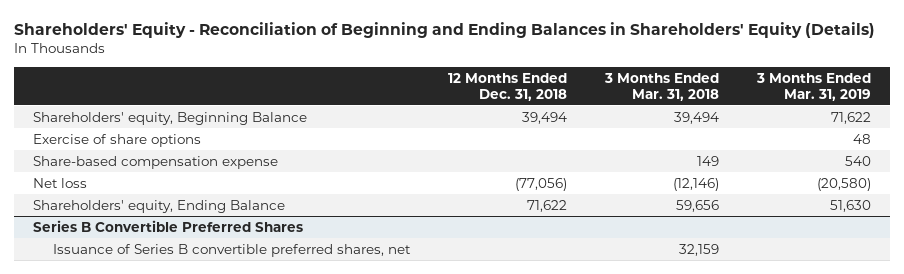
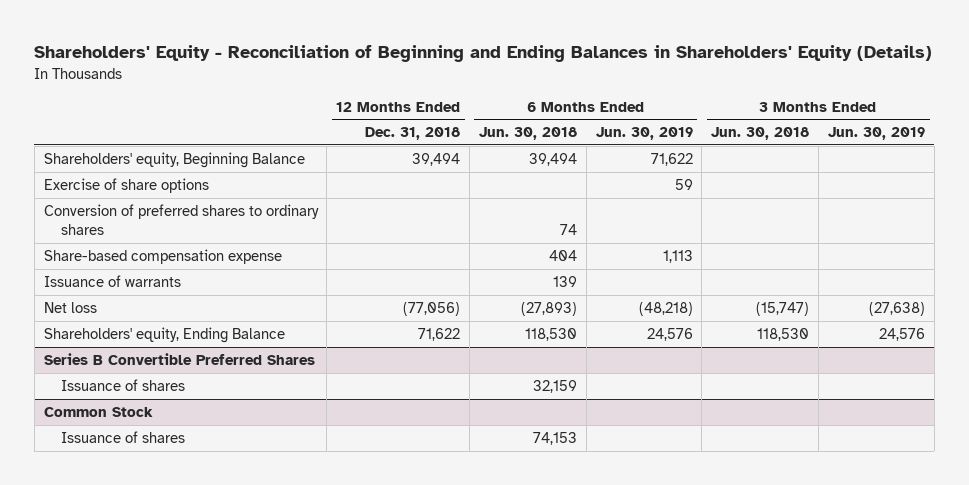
- | 12 Months Ended Dec. 31, 2018 | 3 Months Ended Mar. 31, 2018 | 3 Months Ended Mar. 31, 2019
+ | 12 Months Ended Dec. 31, 2018 | 6 Months Ended Jun. 30, 2018 | 6 Months Ended Jun. 30, 2019 | 3 Months Ended Jun. 30, 2018 | 3 Months Ended Jun. 30, 2019
+ Conversion of preferred shares to ordinary shares | | 74 | | |
+ Issuance of warrants | | 139 | | |
@ Series B Convertible Preferred Shares
- Issuance of Series B convertible preferred shares, net | | 32,159 |
+ Issuance of shares | | 32,159 | | |
+ Common Stock
+ Issuance of shares | | 74,153 | | |

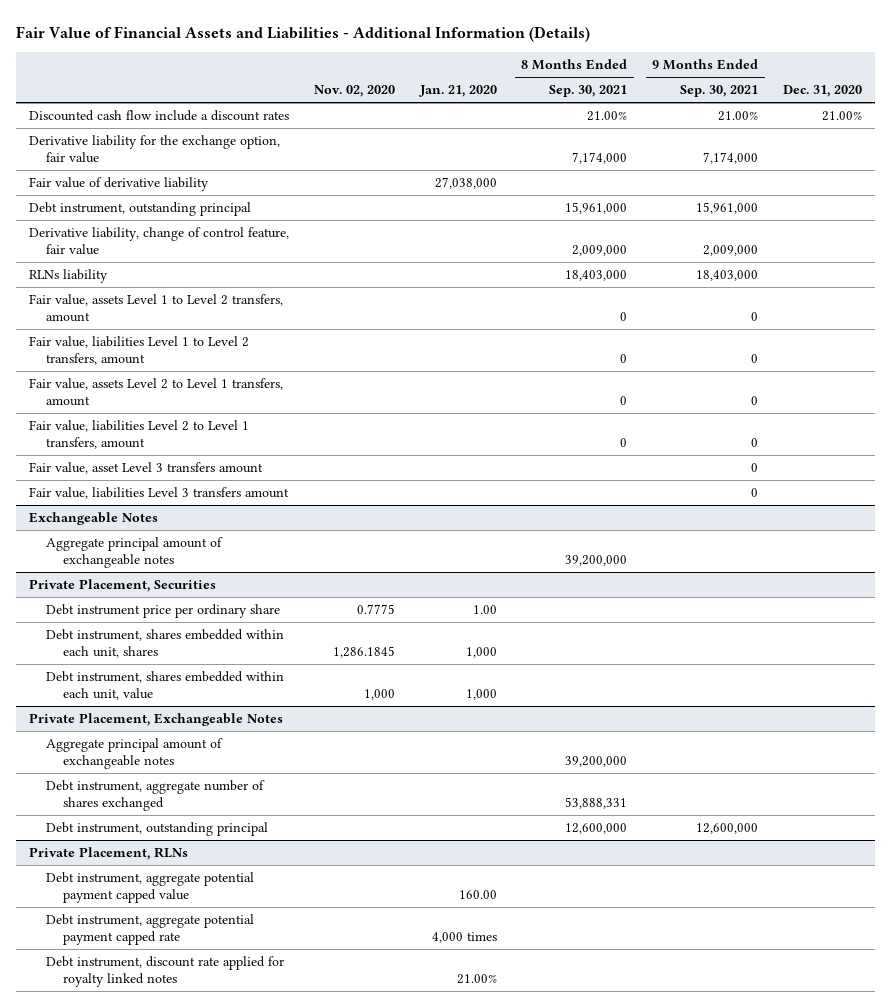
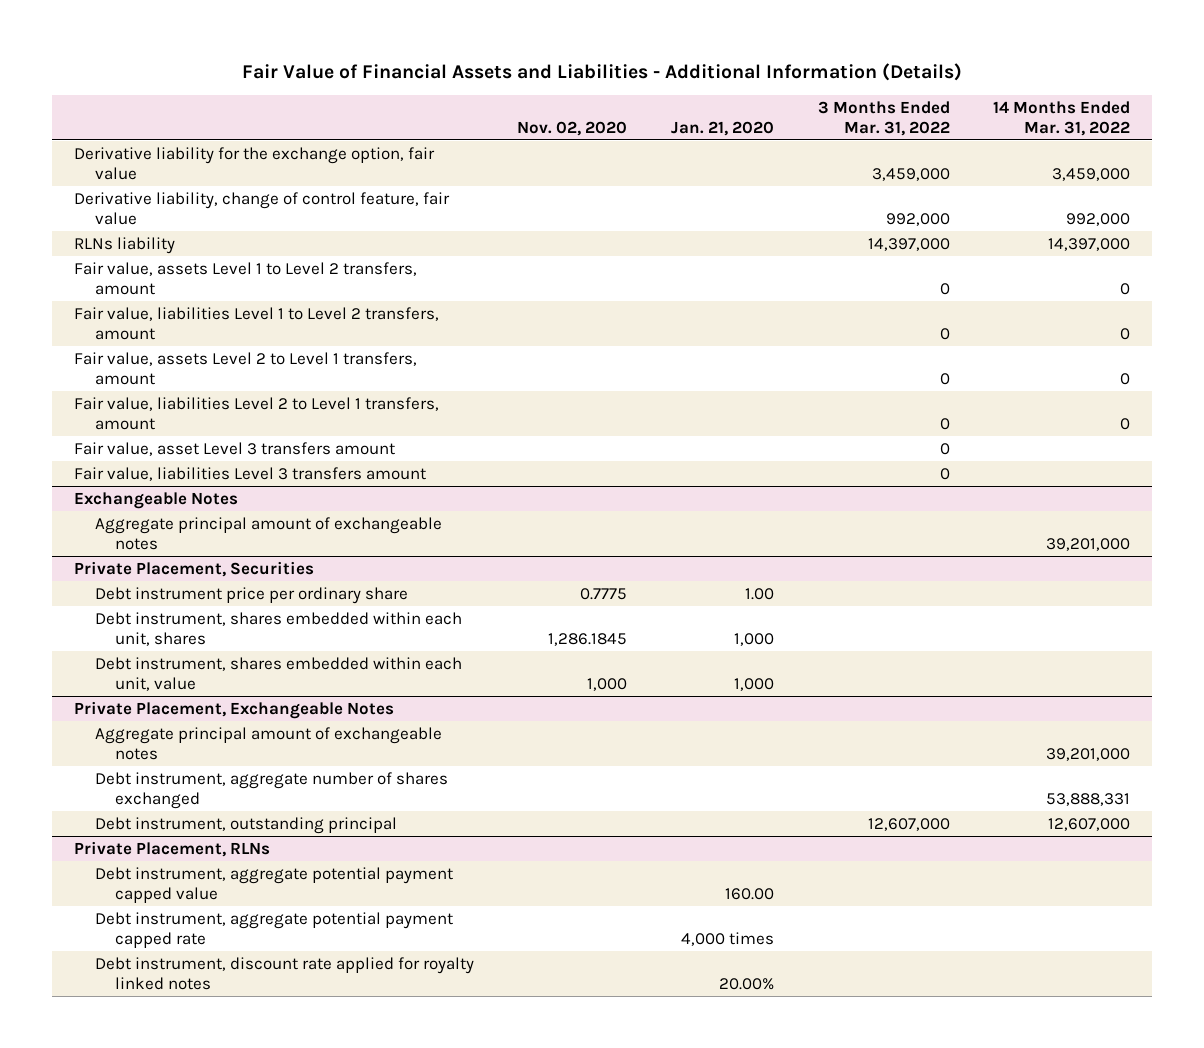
- | Nov. 02, 2020 | Jan. 21, 2020 | 8 Months Ended Sep. 30, 2021 | 9 Months Ended Sep. 30, 2021 | Dec. 31, 2020
+ | Nov. 02, 2020 | Jan. 21, 2020 | 3 Months Ended Mar. 31, 2022 | 14 Months Ended Mar. 31, 2022
- Discounted cash flow include a discount rates | | | 21.00% | 21.00% | 21.00%
- Fair value of derivative liability | | 27,038,000 | | |
- Debt instrument, outstanding principal | | | 15,961,000 | 15,961,000 |
@ Private Placement, RLNs
- Debt instrument, discount rate applied for royalty linked notes | | 21.00% | | |
+ Debt instrument, discount rate applied for royalty linked notes | | 20.00% | |

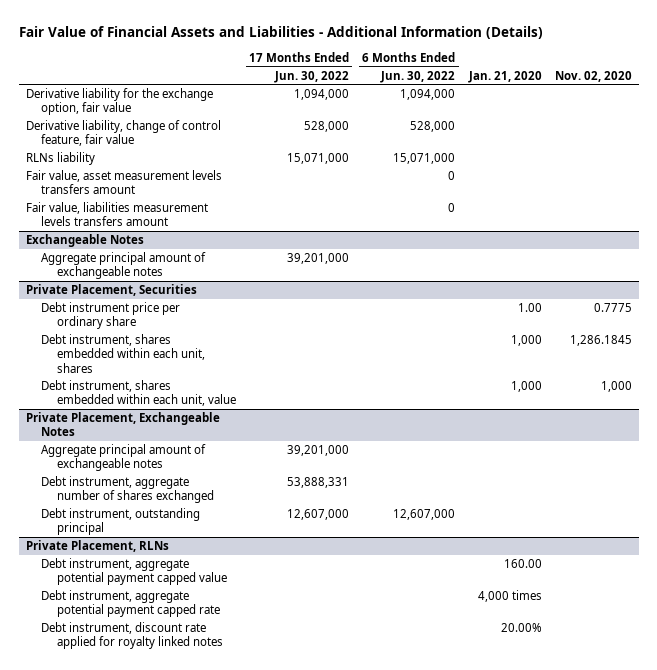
- | Nov. 02, 2020 | Jan. 21, 2020 | 3 Months Ended Mar. 31, 2022 | 14 Months Ended Mar. 31, 2022
+ | 17 Months Ended Jun. 30, 2022 | 6 Months Ended Jun. 30, 2022 | Jan. 21, 2020 | Nov. 02, 2020
- Fair value, assets Level 1 to Level 2 transfers, amount | | | 0 | 0
- Fair value, liabilities Level 1 to Level 2 transfers, amount | | | 0 | 0
- Fair value, assets Level 2 to Level 1 transfers, amount | | | 0 | 0
- Fair value, liabilities Level 2 to Level 1 transfers, amount | | | 0 | 0
- Fair value, asset Level 3 transfers amount | | | 0 |
- Fair value, liabilities Level 3 transfers amount | | | 0 |
+ Fair value, asset measurement levels transfers amount | | 0 | |
+ Fair value, liabilities measurement levels transfers amount | | 0 | |

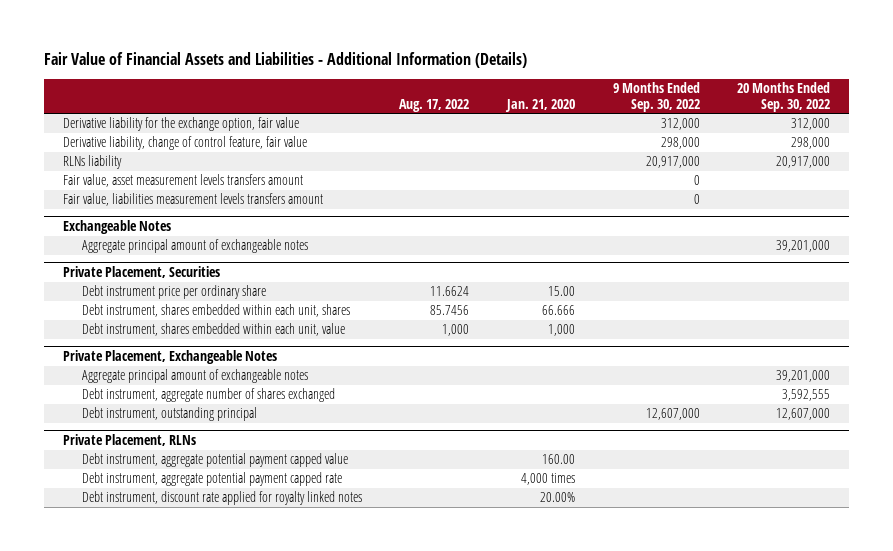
- | 17 Months Ended Jun. 30, 2022 | 6 Months Ended Jun. 30, 2022 | Jan. 21, 2020 | Nov. 02, 2020
+ | Aug. 17, 2022 | Jan. 21, 2020 | 9 Months Ended Sep. 30, 2022 | 20 Months Ended Sep. 30, 2022
@ Private Placement, Securities
- Debt instrument price per ordinary share | | | 1.00 | 0.7775
- Debt instrument, shares embedded within each unit, shares | | | 1,000 | 1,286.1845
+ Debt instrument price per ordinary share | 11.6624 | 15.00 | |
+ Debt instrument, shares embedded within each unit, shares | 85.7456 | 66.666 | |

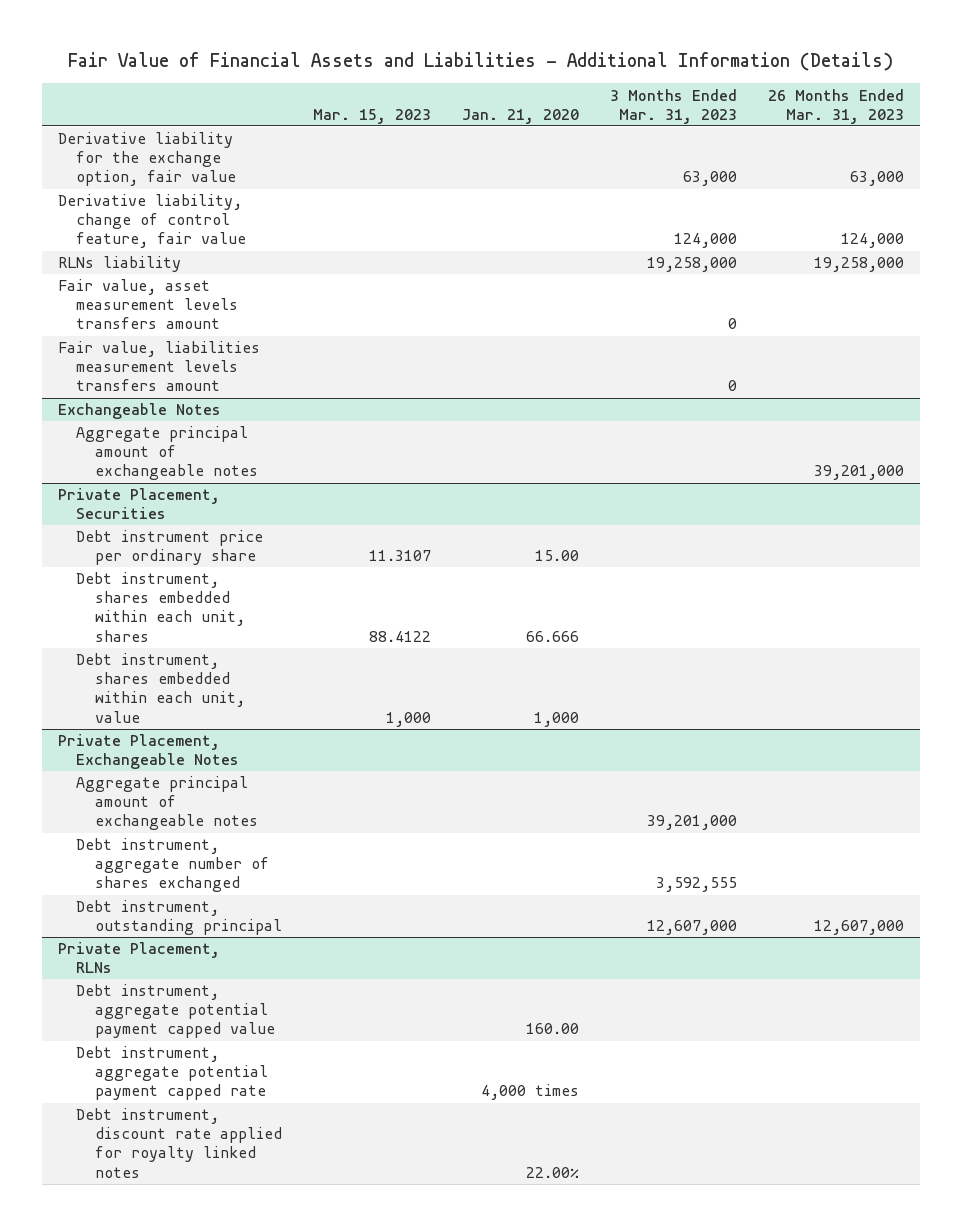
- | Aug. 17, 2022 | Jan. 21, 2020 | 9 Months Ended Sep. 30, 2022 | 20 Months Ended Sep. 30, 2022
+ | Mar. 15, 2023 | Jan. 21, 2020 | 3 Months Ended Mar. 31, 2023 | 26 Months Ended Mar. 31, 2023
@ Private Placement, RLNs
- Debt instrument, discount rate applied for royalty linked notes | | 20.00% | |
+ Debt instrument, discount rate applied for royalty linked notes | | 22.00% | |

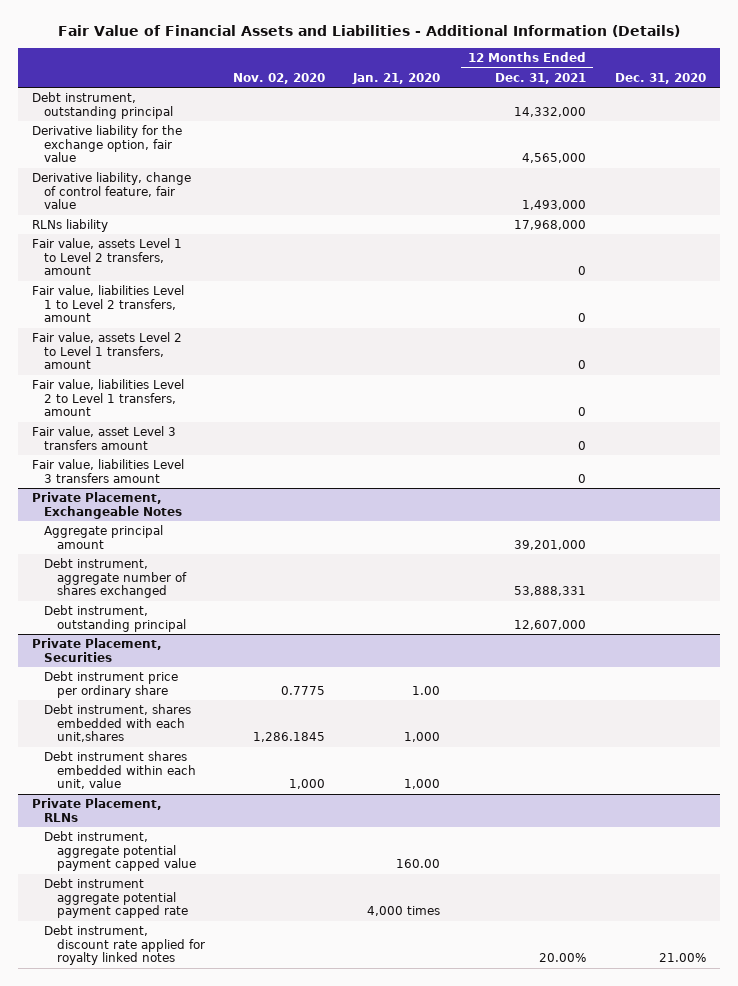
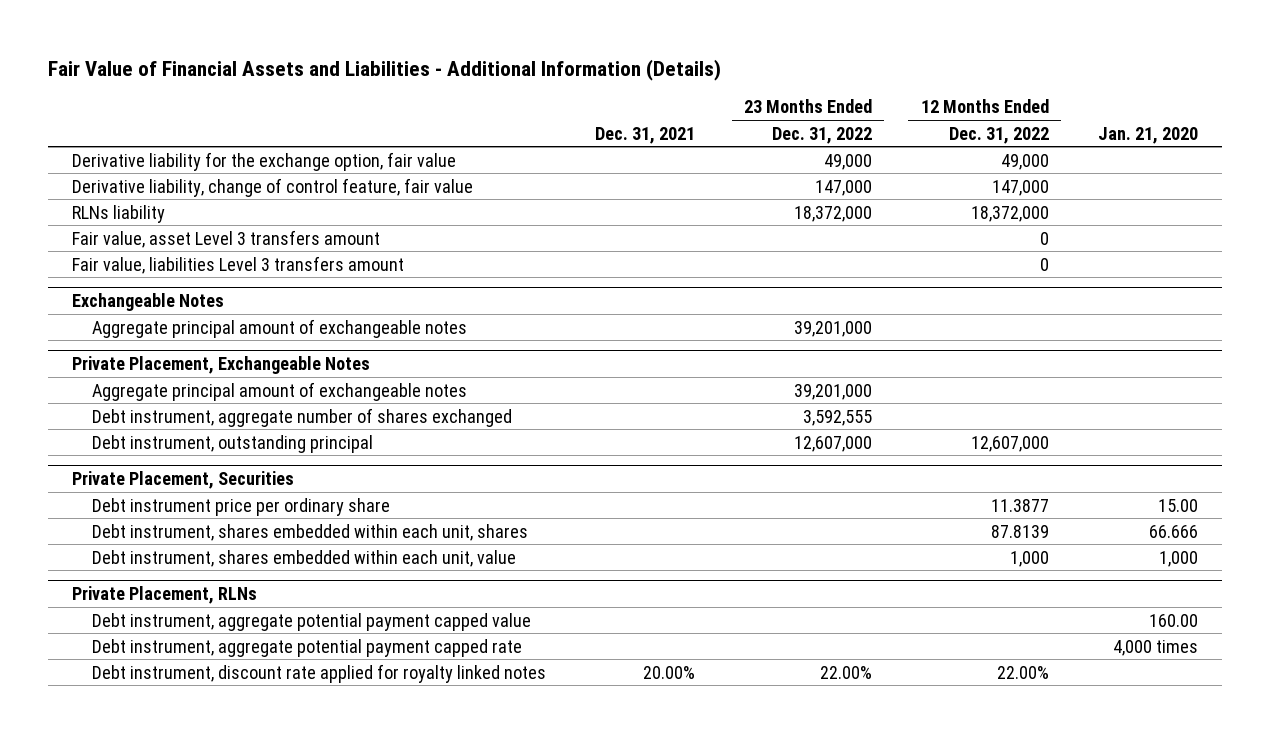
- | Nov. 02, 2020 | Jan. 21, 2020 | 12 Months Ended Dec. 31, 2021 | Dec. 31, 2020
+ | Dec. 31, 2021 | 23 Months Ended Dec. 31, 2022 | 12 Months Ended Dec. 31, 2022 | Jan. 21, 2020
- Debt instrument, outstanding principal | | | 14,332,000 |
- Fair value, assets Level 1 to Level 2 transfers, amount | | | 0 |
- Fair value, liabilities Level 1 to Level 2 transfers, amount | | | 0 |
- Fair value, assets Level 2 to Level 1 transfers, amount | | | 0 |
- Fair value, liabilities Level 2 to Level 1 transfers, amount | | | 0 |
+ Exchangeable Notes
+ Aggregate principal amount of exchangeable notes | | 39,201,000 | |
@ Private Placement, Exchangeable Notes
- Aggregate principal amount | | | 39,201,000 |
+ Aggregate principal amount of exchangeable notes | | 39,201,000 | |
@ Private Placement, Securities
- Debt instrument price per ordinary share | 0.7775 | 1.00 | |
- Debt instrument, shares embedded with each unit,shares | 1,286.1845 | 1,000 | |
- Debt instrument shares embedded within each unit, value | 1,000 | 1,000 | |
+ Debt instrument price per ordinary share | | | 11.3877 | 15.00
+ Debt instrument, shares embedded within each unit, shares | | | 87.8139 | 66.666
+ Debt instrument, shares embedded within each unit, value | | | 1,000 | 1,000
@ Private Placement, RLNs
- Debt instrument aggregate potential payment capped rate | | 4,000 times | |
+ Debt instrument, aggregate potential payment capped rate | | | | 4,000 times

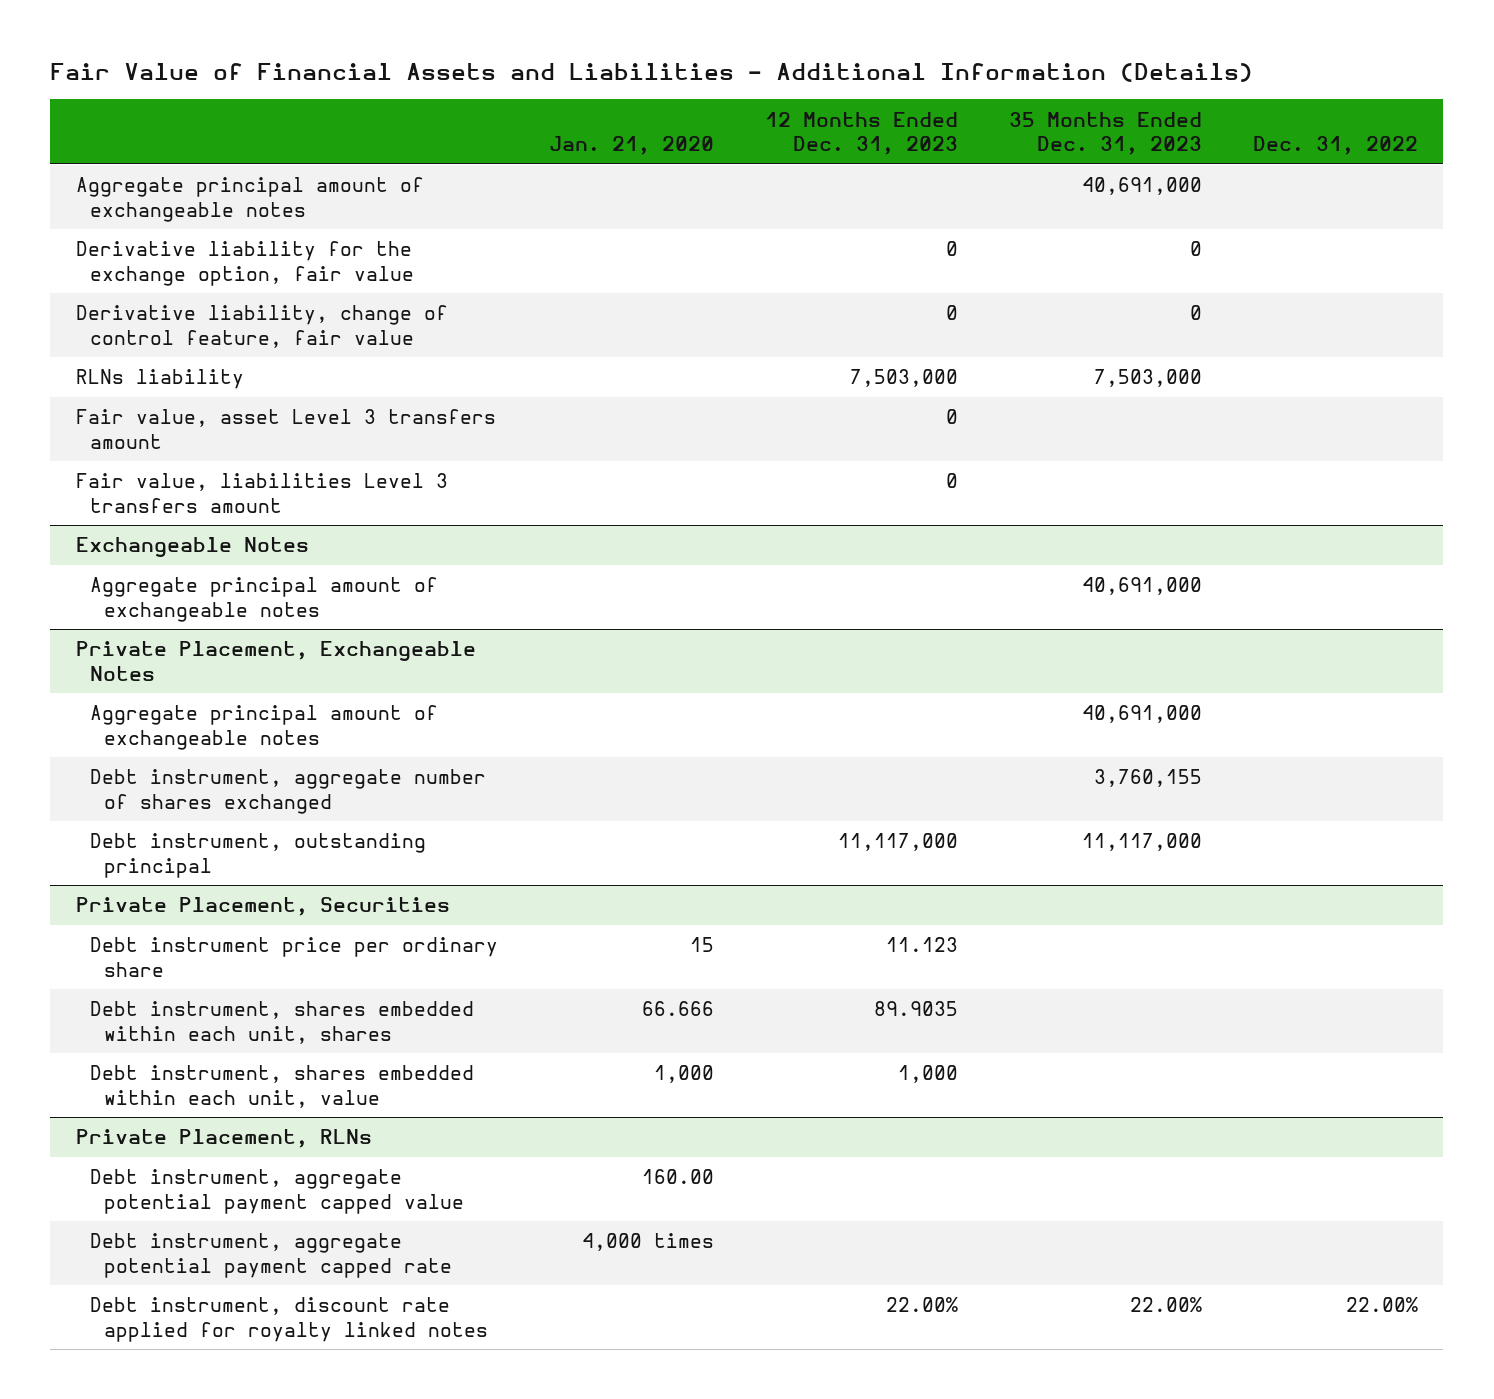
- | Dec. 31, 2021 | 23 Months Ended Dec. 31, 2022 | 12 Months Ended Dec. 31, 2022 | Jan. 21, 2020
+ | Jan. 21, 2020 | 12 Months Ended Dec. 31, 2023 | 35 Months Ended Dec. 31, 2023 | Dec. 31, 2022
+ Aggregate principal amount of exchangeable notes | | | 40,691,000 |
@ Private Placement, Securities
- Debt instrument price per ordinary share | | | 11.3877 | 15.00
+ Debt instrument price per ordinary share | 15 | 11.123 | |

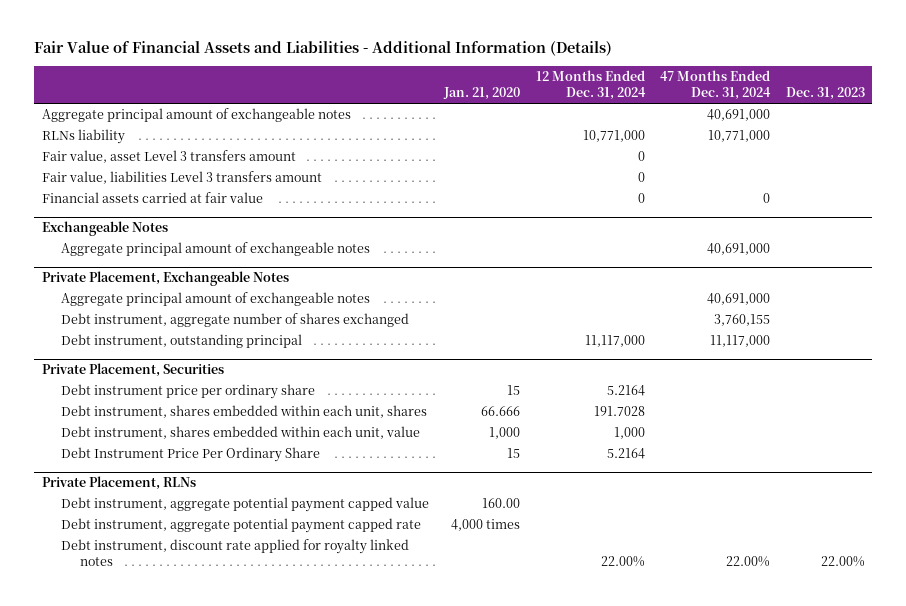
- | Jan. 21, 2020 | 12 Months Ended Dec. 31, 2023 | 35 Months Ended Dec. 31, 2023 | Dec. 31, 2022
+ | Jan. 21, 2020 | 12 Months Ended Dec. 31, 2024 | 47 Months Ended Dec. 31, 2024 | Dec. 31, 2023
- Derivative liability for the exchange option, fair value | | 0 | 0 |
- Derivative liability, change of control feature, fair value | | 0 | 0 |
+ Financial assets carried at fair value | | 0 | 0 |
@ Private Placement, Securities
+ Debt Instrument Price Per Ordinary Share | 15 | 5.2164 | |

